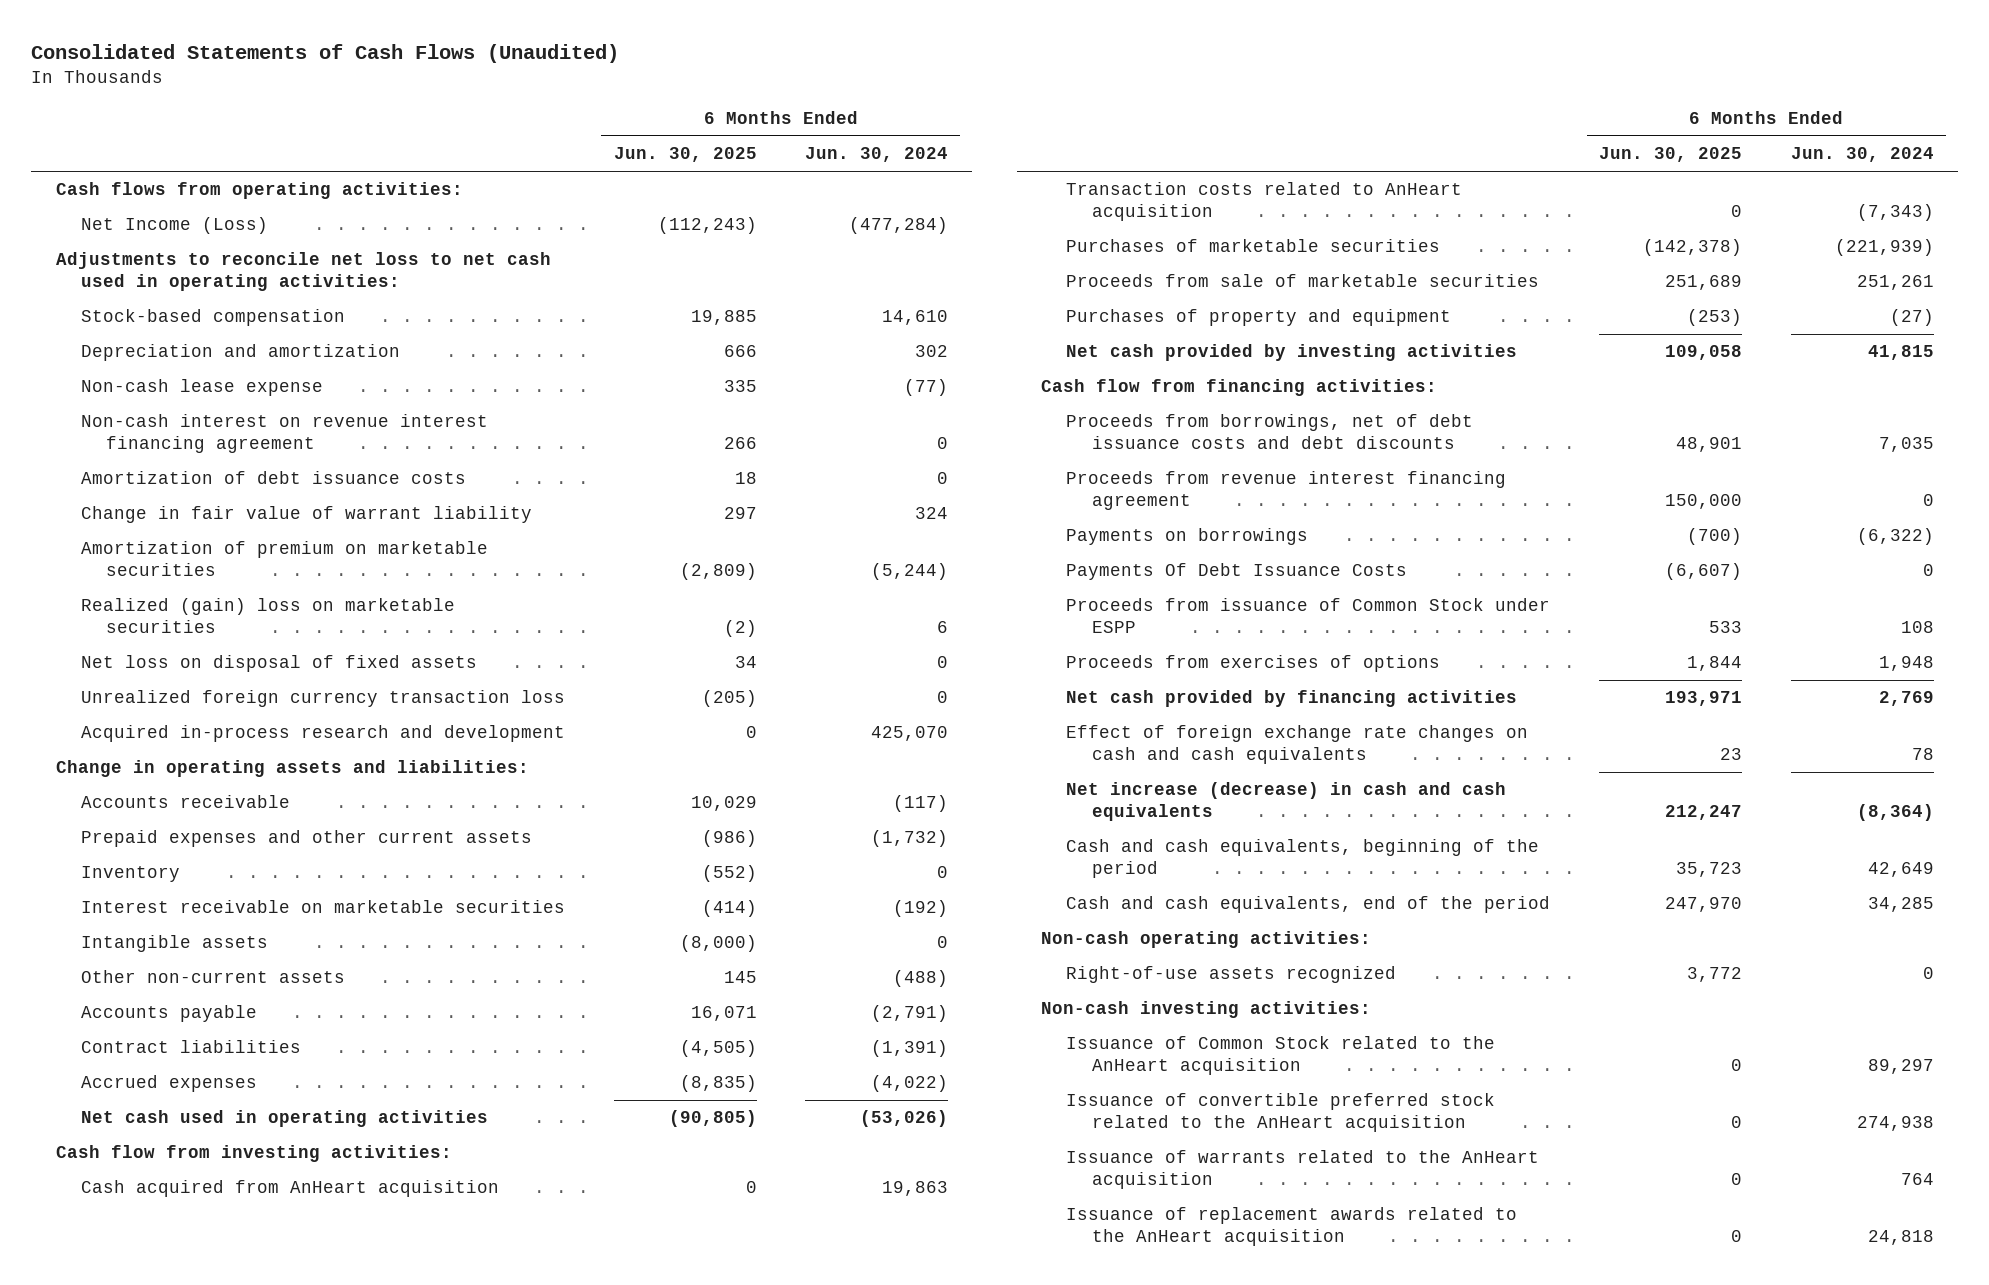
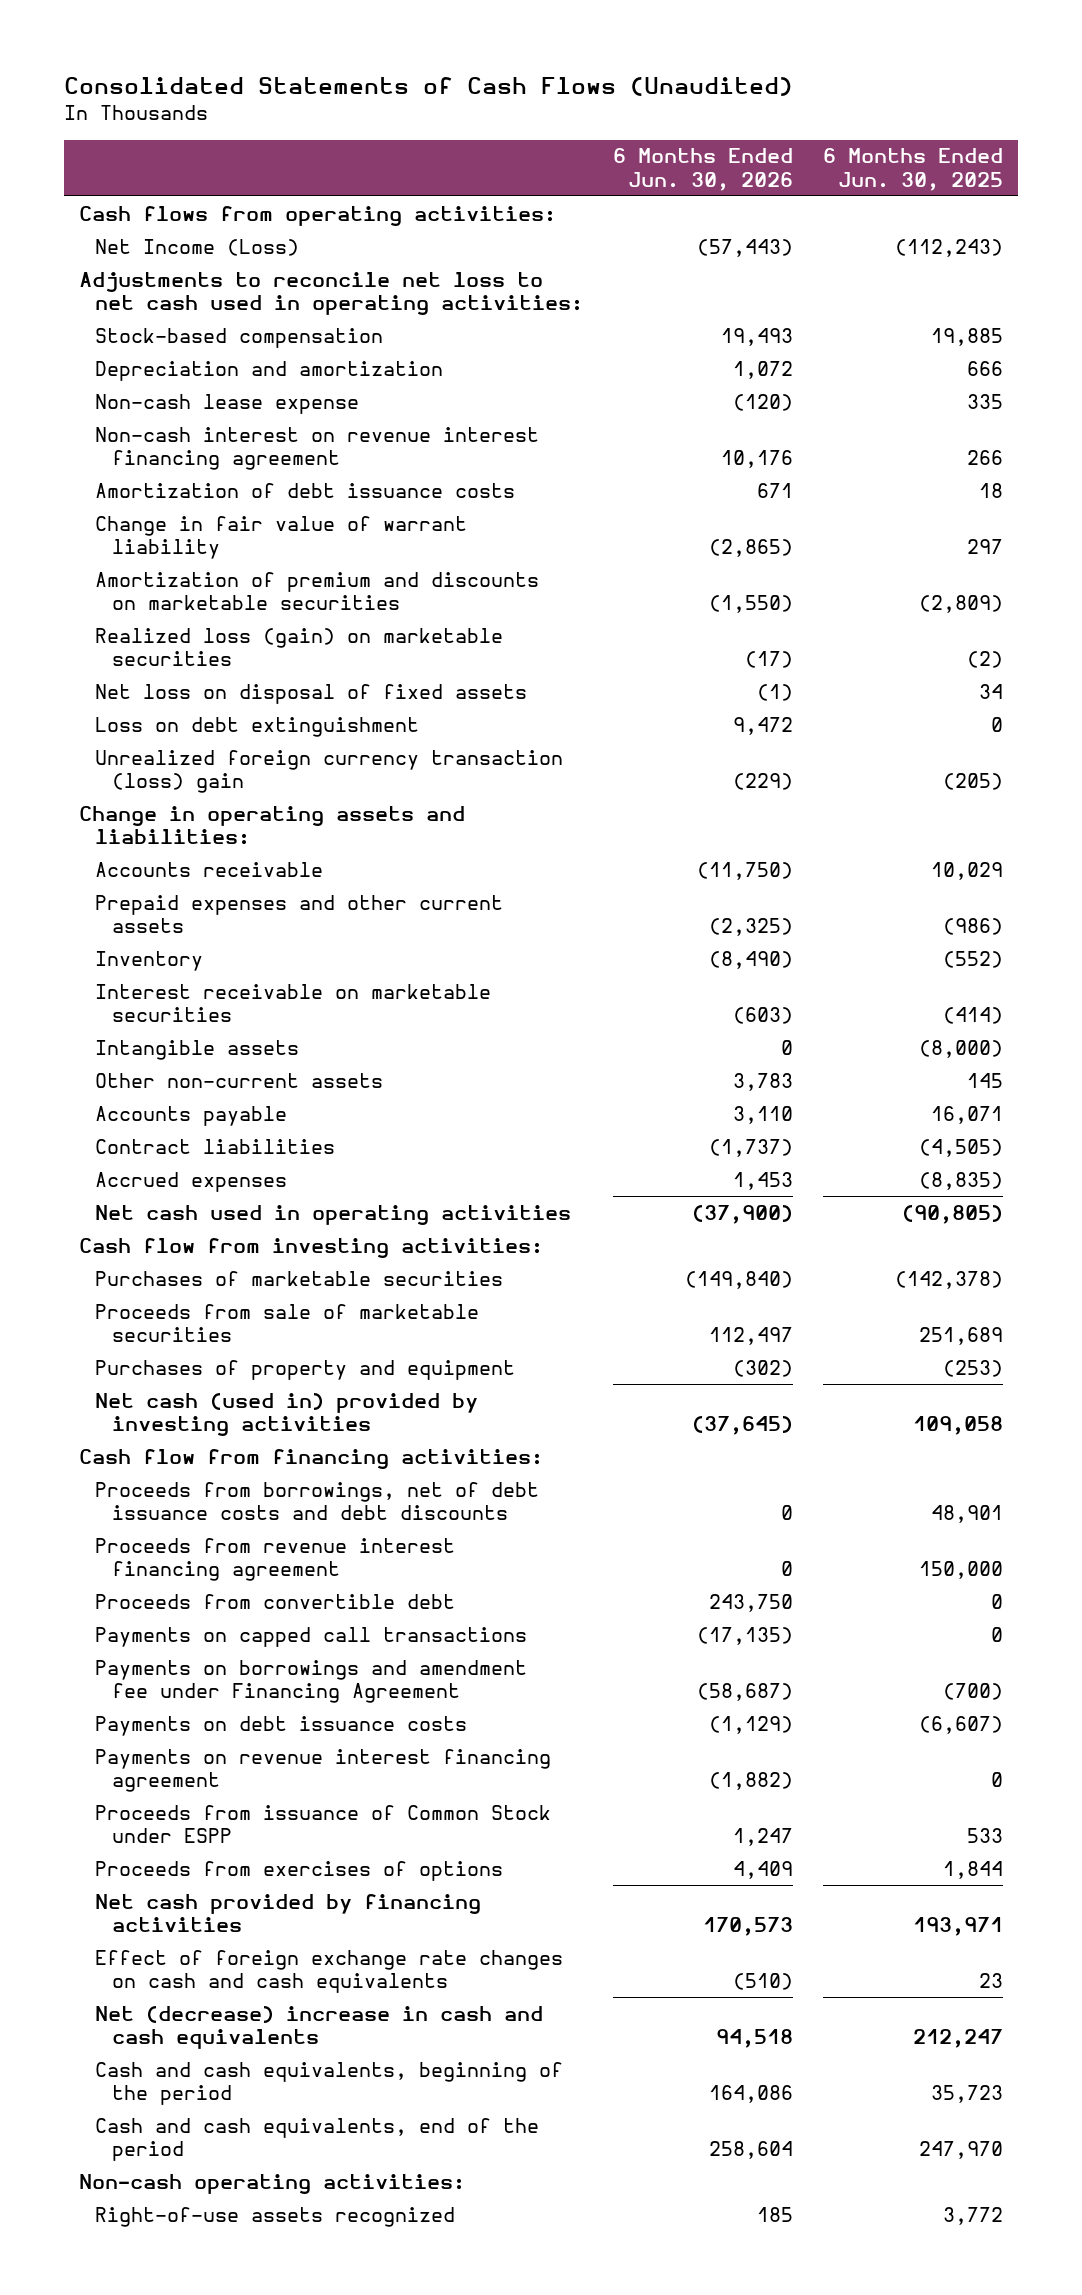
- | 6 Months Ended Jun. 30, 2025 | 6 Months Ended Jun. 30, 2024
+ | 6 Months Ended Jun. 30, 2026 | 6 Months Ended Jun. 30, 2025
- Amortization of premium on marketable securities | (2,809) | (5,244)
- Realized (gain) loss on marketable securities | (2) | 6
+ Amortization of premium and discounts on marketable securities | (1,550) | (2,809)
+ Realized loss (gain) on marketable securities | (17) | (2)
- Unrealized foreign currency transaction loss | (205) | 0
- Acquired in-process research and development | 0 | 425,070
+ Loss on debt extinguishment | 9,472 | 0
+ Unrealized foreign currency transaction (loss) gain | (229) | (205)
- Cash acquired from AnHeart acquisition | 0 | 19,863
- Transaction costs related to AnHeart acquisition | 0 | (7,343)
- Net cash provided by investing activities | 109,058 | 41,815
+ Net cash (used in) provided by investing activities | (37,645) | 109,058
- Payments on borrowings | (700) | (6,322)
- Payments Of Debt Issuance Costs | (6,607) | 0
+ Proceeds from convertible debt | 243,750 | 0
+ Payments on capped call transactions | (17,135) | 0
+ Payments on borrowings and amendment fee under Financing Agreement | (58,687) | (700)
+ Payments on debt issuance costs | (1,129) | (6,607)
+ Payments on revenue interest financing agreement | (1,882) | 0
- Net increase (decrease) in cash and cash equivalents | 212,247 | (8,364)
+ Net (decrease) increase in cash and cash equivalents | 94,518 | 212,247
- Non-cash investing activities:
- Issuance of Common Stock related to the AnHeart acquisition | 0 | 89,297
- Issuance of convertible preferred stock related to the AnHeart acquisition | 0 | 274,938
- Issuance of warrants related to the AnHeart acquisition | 0 | 764
- Issuance of replacement awards related to the AnHeart acquisition | 0 | 24,818

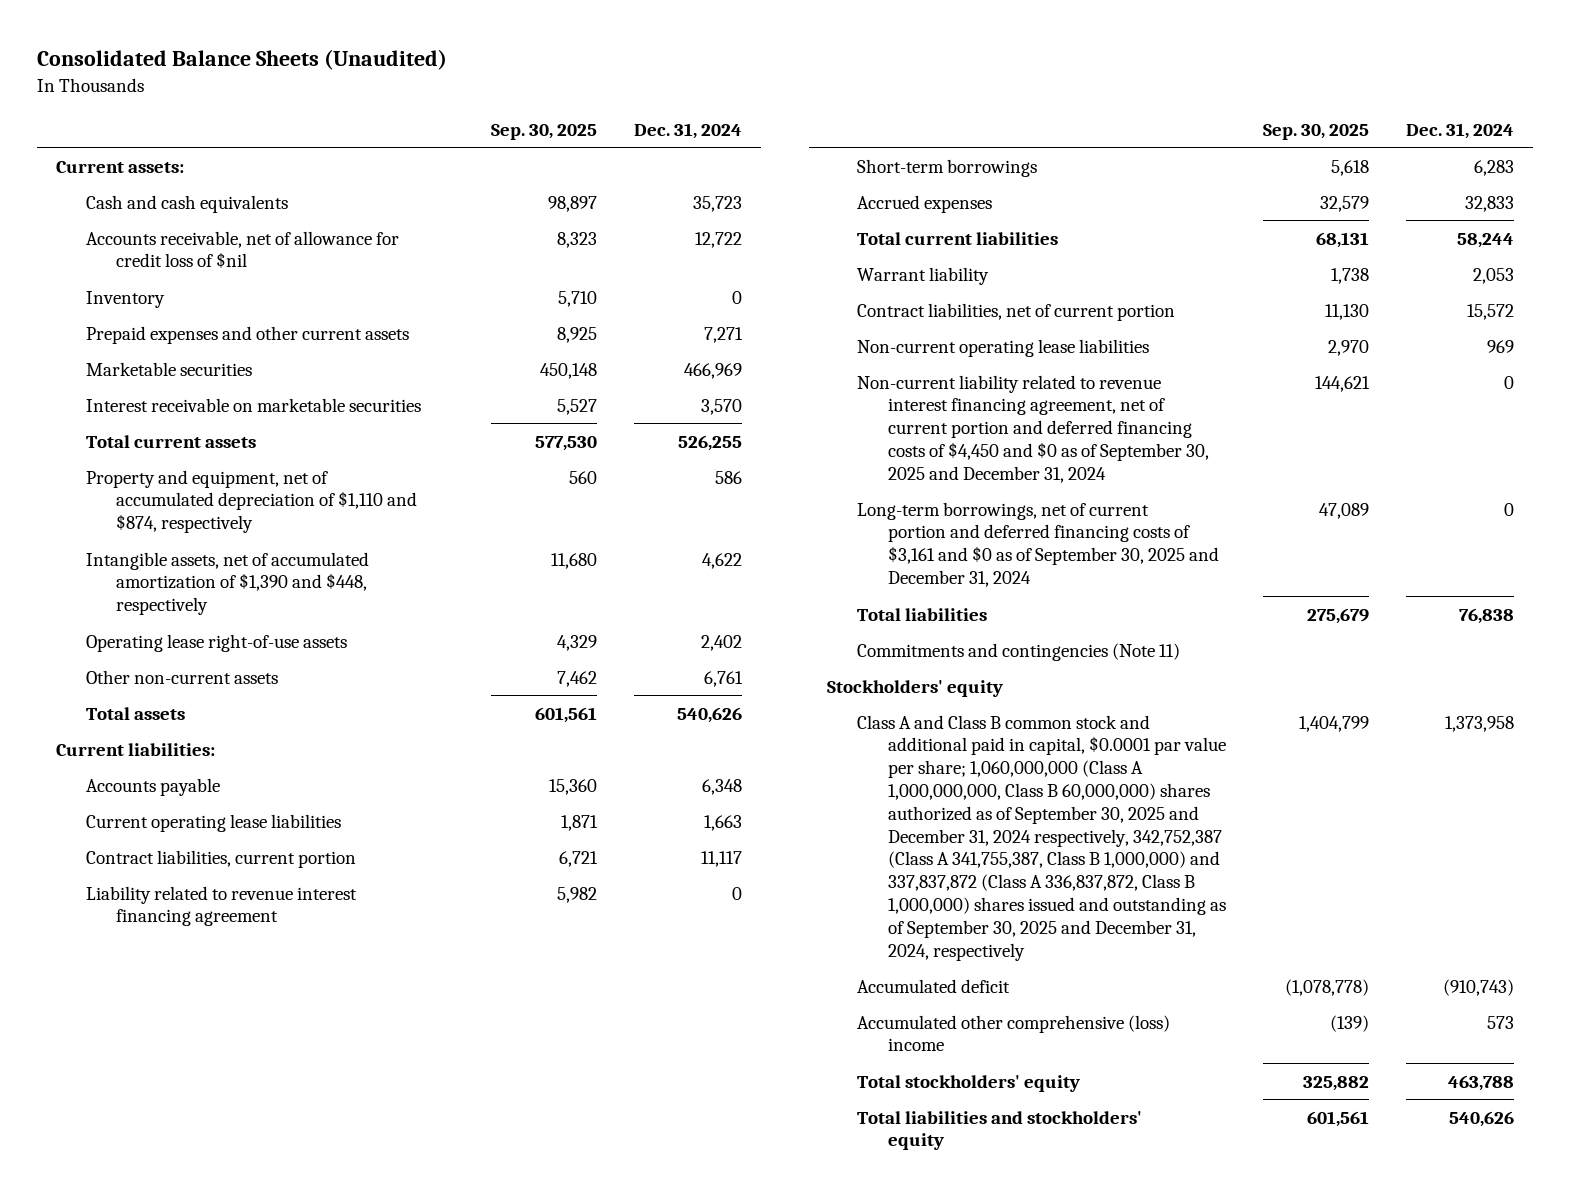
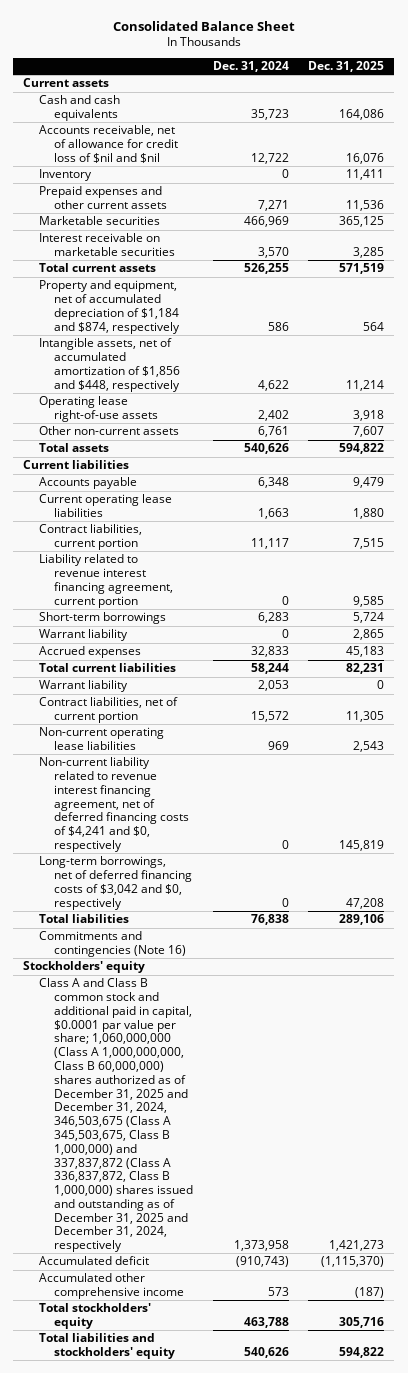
- Consolidated Balance Sheets (Unaudited)
+ Consolidated Balance Sheet
- | Sep. 30, 2025 | Dec. 31, 2024
+ | Dec. 31, 2024 | Dec. 31, 2025
- Current assets:
+ Current assets
- Accounts receivable, net of allowance for credit loss of $nil | 8,323 | 12,722
+ Accounts receivable, net of allowance for credit loss of $nil and $nil | 12,722 | 16,076
- Property and equipment, net of accumulated depreciation of $1,110 and $874, respectively | 560 | 586
- Intangible assets, net of accumulated amortization of $1,390 and $448, respectively | 11,680 | 4,622
+ Property and equipment, net of accumulated depreciation of $1,184 and $874, respectively | 586 | 564
+ Intangible assets, net of accumulated amortization of $1,856 and $448, respectively | 4,622 | 11,214
- Current liabilities:
+ Current liabilities
- Liability related to revenue interest financing agreement | 5,982 | 0
+ Liability related to revenue interest financing agreement, current portion | 0 | 9,585
+ Warrant liability | 0 | 2,865
- Non-current liability related to revenue interest financing agreement, net of current portion and deferred financing costs of $4,450 and $0 as of September 30, 2025 and December 31, 2024 | 144,621 | 0
- Long-term borrowings, net of current portion and deferred financing costs of $3,161 and $0 as of September 30, 2025 and December 31, 2024 | 47,089 | 0
+ Non-current liability related to revenue interest financing agreement, net of deferred financing costs of $4,241 and $0, respectively | 0 | 145,819
+ Long-term borrowings, net of deferred financing costs of $3,042 and $0, respectively | 0 | 47,208
- Commitments and contingencies (Note 11)
+ Commitments and contingencies (Note 16)
- Class A and Class B common stock and additional paid in capital, $0.0001 par value per share; 1,060,000,000 (Class A 1,000,000,000, Class B 60,000,000) shares authorized as of September 30, 2025 and December 31, 2024 respectively, 342,752,387 (Class A 341,755,387, Class B 1,000,000) and 337,837,872 (Class A 336,837,872, Class B 1,000,000) shares issued and outstanding as of September 30, 2025 and December 31, 2024, respectively | 1,404,799 | 1,373,958
+ Class A and Class B common stock and additional paid in capital, $0.0001 par value per share; 1,060,000,000 (Class A 1,000,000,000, Class B 60,000,000) shares authorized as of December 31, 2025 and December 31, 2024, 346,503,675 (Class A 345,503,675, Class B 1,000,000) and 337,837,872 (Class A 336,837,872, Class B 1,000,000) shares issued and outstanding as of December 31, 2025 and December 31, 2024, respectively | 1,373,958 | 1,421,273
- Accumulated other comprehensive (loss) income | (139) | 573
+ Accumulated other comprehensive income | 573 | (187)

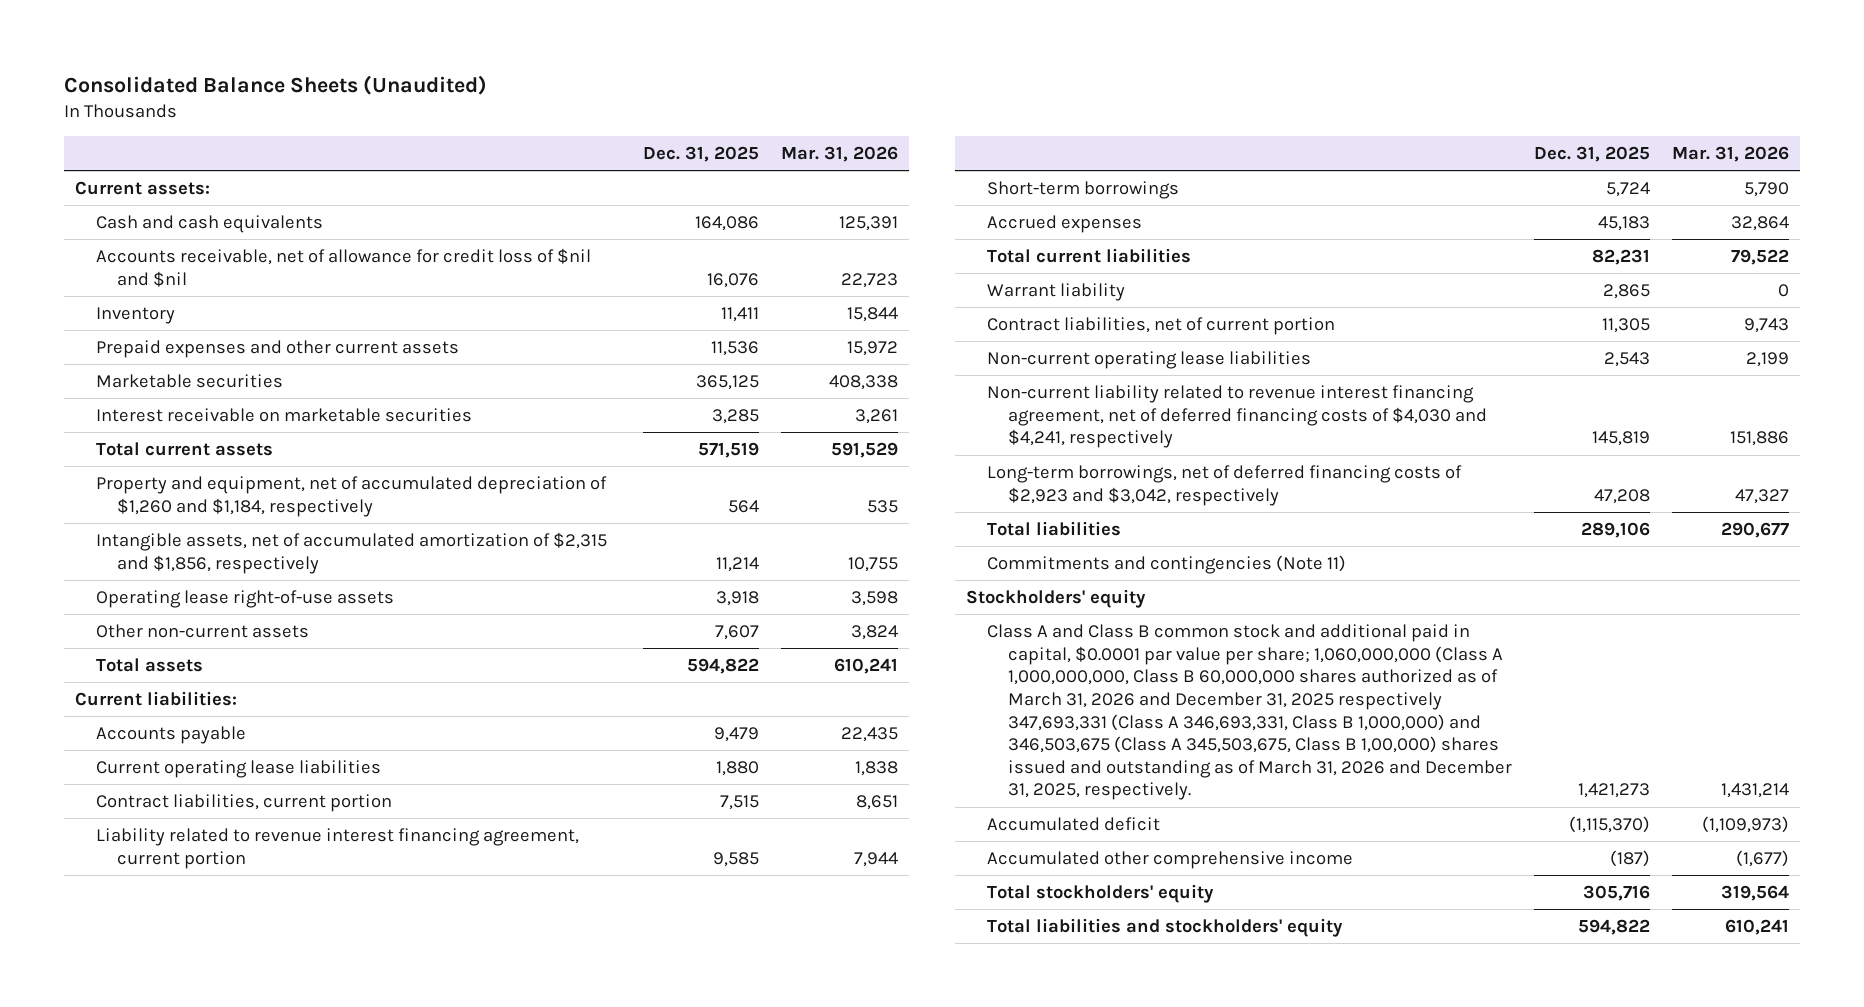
- Consolidated Balance Sheet
+ Consolidated Balance Sheets (Unaudited)
- | Dec. 31, 2024 | Dec. 31, 2025
+ | Dec. 31, 2025 | Mar. 31, 2026
- Current assets
+ Current assets:
- Property and equipment, net of accumulated depreciation of $1,184 and $874, respectively | 586 | 564
- Intangible assets, net of accumulated amortization of $1,856 and $448, respectively | 4,622 | 11,214
+ Property and equipment, net of accumulated depreciation of $1,260 and $1,184, respectively | 564 | 535
+ Intangible assets, net of accumulated amortization of $2,315 and $1,856, respectively | 11,214 | 10,755
- Current liabilities
+ Current liabilities:
- Warrant liability | 2,053 | 0
moved down: Warrant liability | 2,865 | 0
- Non-current liability related to revenue interest financing agreement, net of deferred financing costs of $4,241 and $0, respectively | 0 | 145,819
- Long-term borrowings, net of deferred financing costs of $3,042 and $0, respectively | 0 | 47,208
+ Non-current liability related to revenue interest financing agreement, net of deferred financing costs of $4,030 and $4,241, respectively | 145,819 | 151,886
+ Long-term borrowings, net of deferred financing costs of $2,923 and $3,042, respectively | 47,208 | 47,327
- Commitments and contingencies (Note 16)
+ Commitments and contingencies (Note 11)
- Class A and Class B common stock and additional paid in capital, $0.0001 par value per share; 1,060,000,000 (Class A 1,000,000,000, Class B 60,000,000) shares authorized as of December 31, 2025 and December 31, 2024, 346,503,675 (Class A 345,503,675, Class B 1,000,000) and 337,837,872 (Class A 336,837,872, Class B 1,000,000) shares issued and outstanding as of December 31, 2025 and December 31, 2024, respectively | 1,373,958 | 1,421,273
+ Class A and Class B common stock and additional paid in capital, $0.0001 par value per share; 1,060,000,000 (Class A 1,000,000,000, Class B 60,000,000 shares authorized as of March 31, 2026 and December 31, 2025 respectively 347,693,331 (Class A 346,693,331, Class B 1,000,000) and 346,503,675 (Class A 345,503,675, Class B 1,00,000) shares issued and outstanding as of March 31, 2026 and December 31, 2025, respectively. | 1,421,273 | 1,431,214

